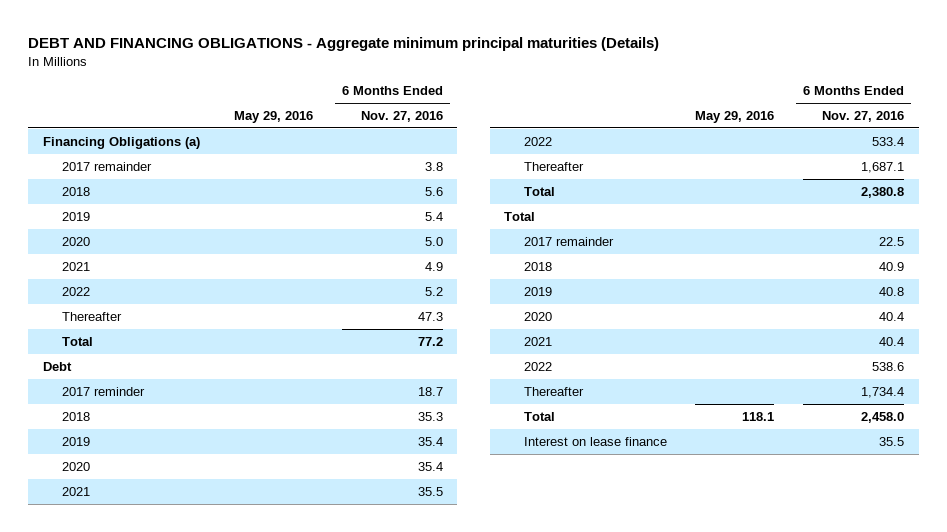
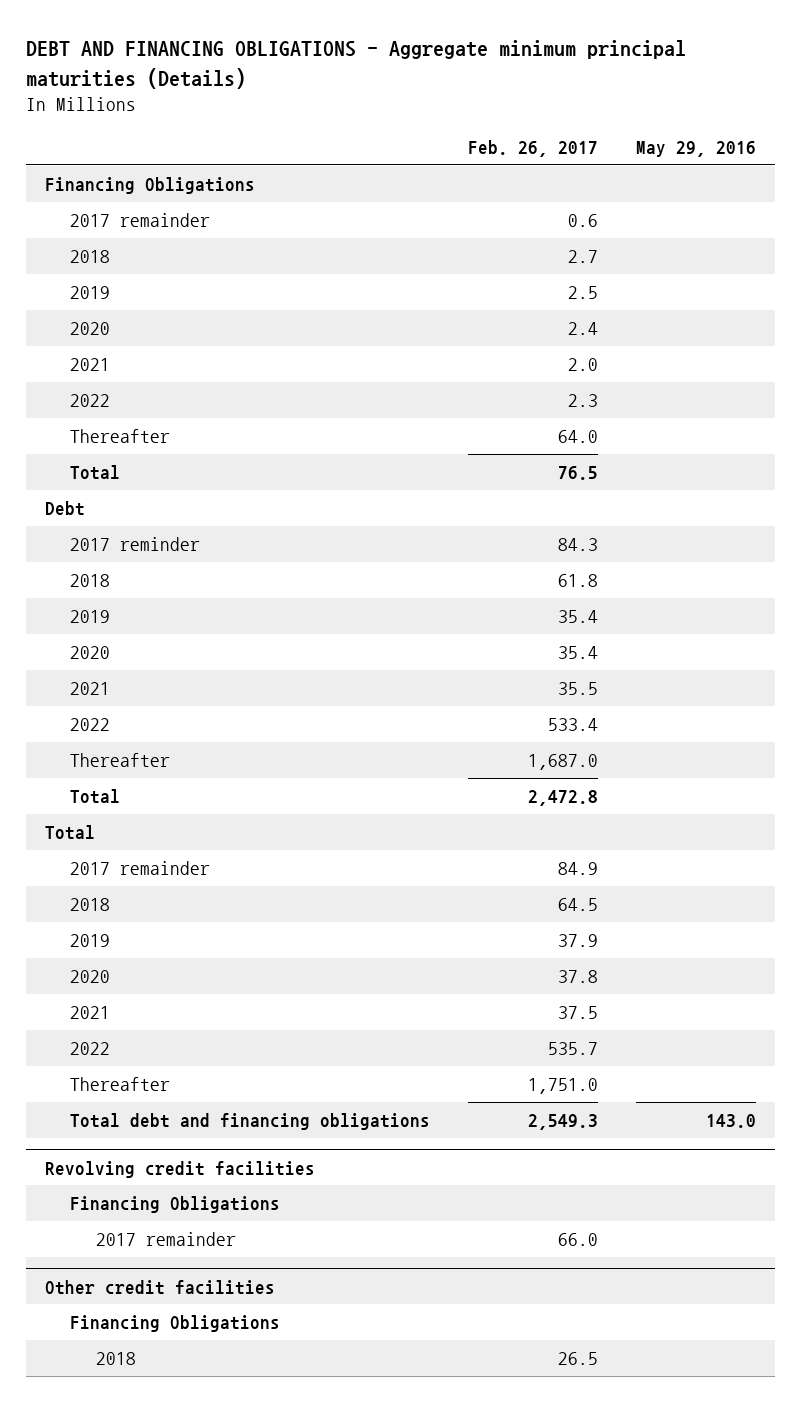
- | May 29, 2016 | 6 Months Ended Nov. 27, 2016
+ | Feb. 26, 2017 | May 29, 2016
- Financing Obligations (a)
+ Financing Obligations
- Total | 118.1 | 2,458.0
- Interest on lease finance | | 35.5
+ Total debt and financing obligations | 2,549.3 | 143.0
+ Revolving credit facilities
+ Financing Obligations
+ 2017 remainder | 66.0 |
+ Other credit facilities
+ Financing Obligations
+ 2018 | 26.5 |

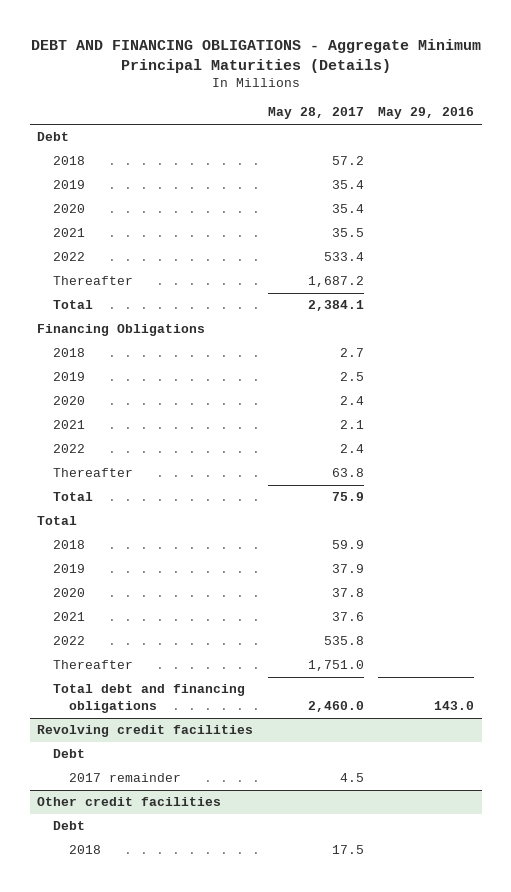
- DEBT AND FINANCING OBLIGATIONS - Aggregate minimum principal maturities (Details)
+ DEBT AND FINANCING OBLIGATIONS - Aggregate Minimum Principal Maturities (Details)
- | Feb. 26, 2017 | May 29, 2016
+ | May 28, 2017 | May 29, 2016
- 2017 remainder | 0.6 |
moved up: Debt
- 2017 reminder | 84.3 |
moved down: Financing Obligations
- 2017 remainder | 84.9 |
@ Revolving credit facilities
- Financing Obligations
+ Debt
@ Other credit facilities
- Financing Obligations
+ Debt

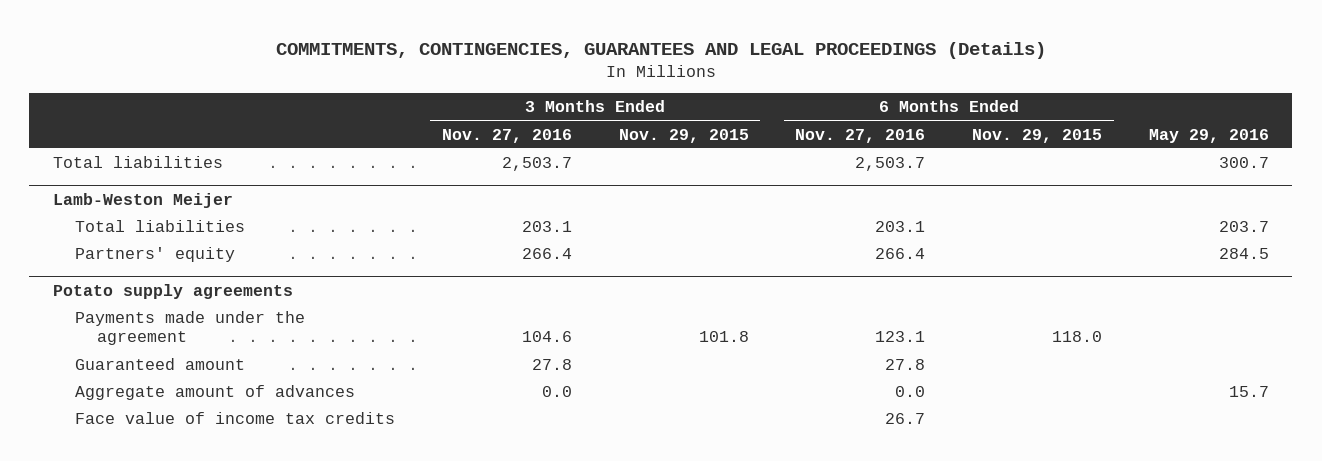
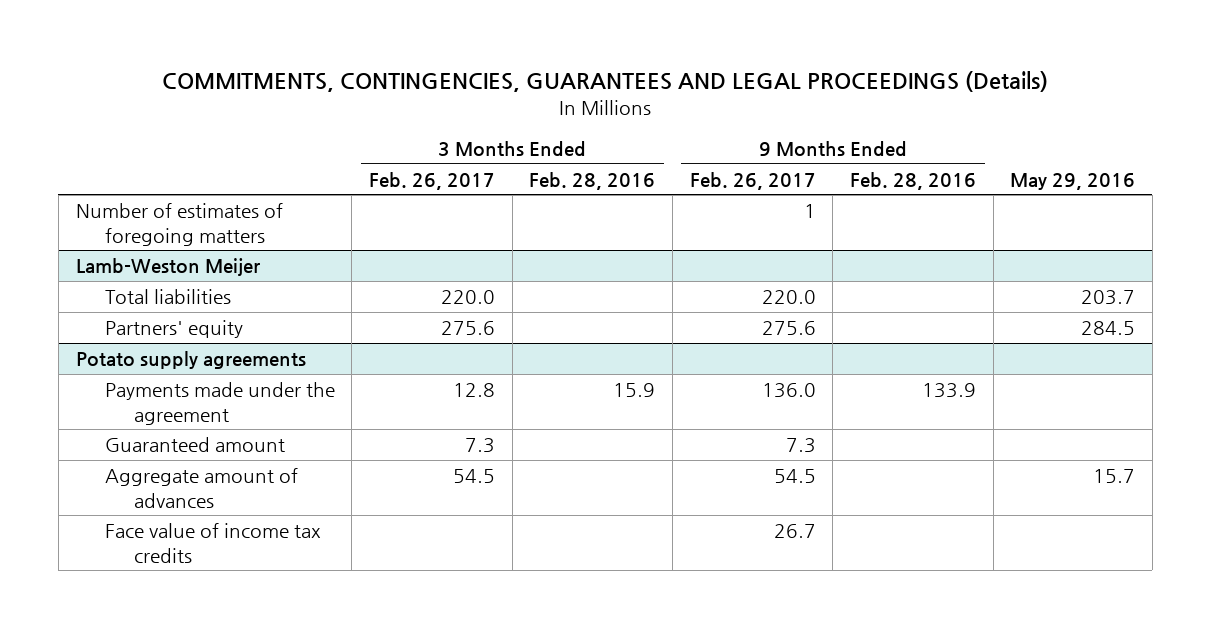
- | 3 Months Ended Nov. 27, 2016 | 3 Months Ended Nov. 29, 2015 | 6 Months Ended Nov. 27, 2016 | 6 Months Ended Nov. 29, 2015 | May 29, 2016
+ | 3 Months Ended Feb. 26, 2017 | 3 Months Ended Feb. 28, 2016 | 9 Months Ended Feb. 26, 2017 | 9 Months Ended Feb. 28, 2016 | May 29, 2016
- Total liabilities | 2,503.7 | | 2,503.7 | | 300.7
+ Number of estimates of foregoing matters | | | 1 | |

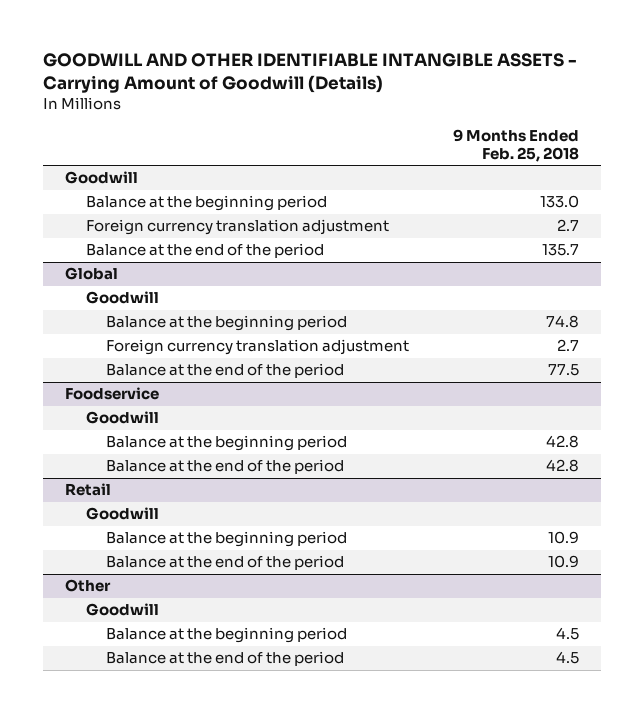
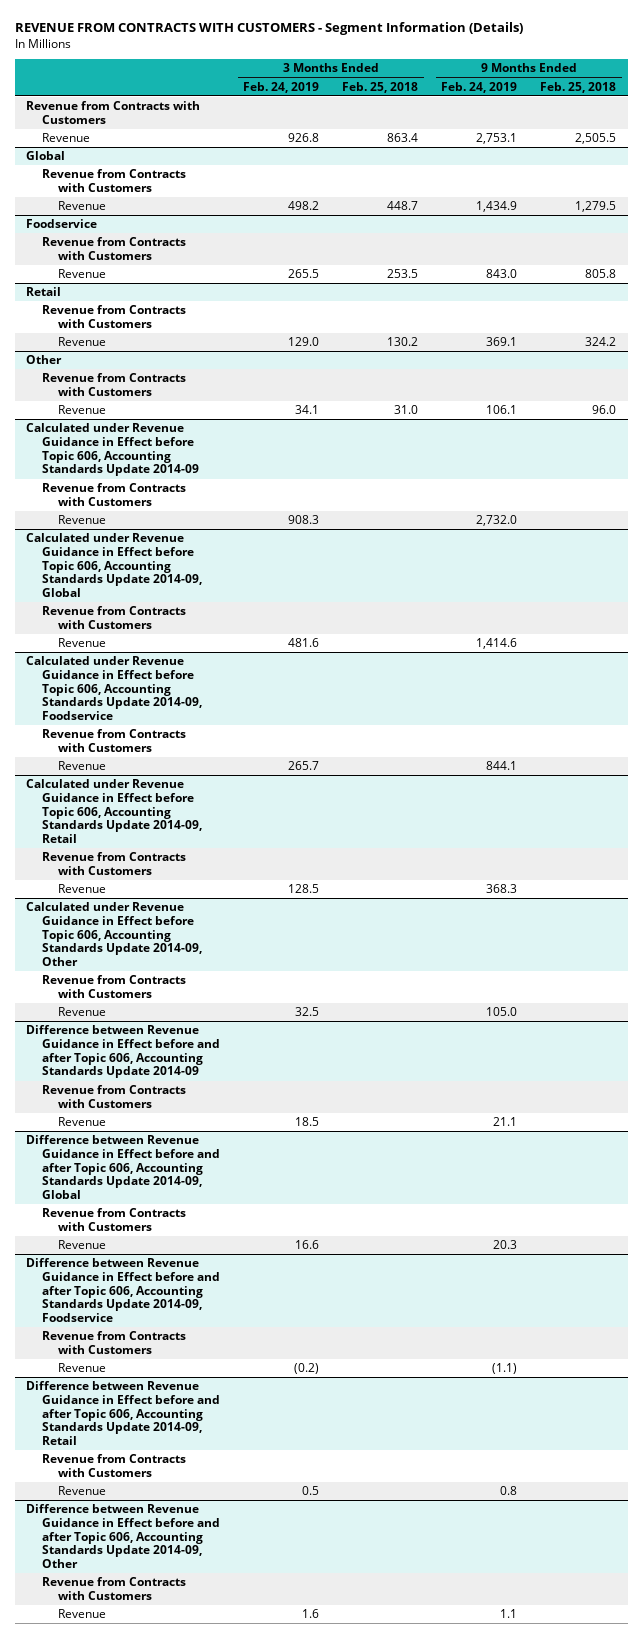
- GOODWILL AND OTHER IDENTIFIABLE INTANGIBLE ASSETS - Carrying Amount of Goodwill (Details)
+ REVENUE FROM CONTRACTS WITH CUSTOMERS - Segment Information (Details)
- | 9 Months Ended Feb. 25, 2018
+ | 3 Months Ended Feb. 24, 2019 | 3 Months Ended Feb. 25, 2018 | 9 Months Ended Feb. 24, 2019 | 9 Months Ended Feb. 25, 2018
- Goodwill
- Balance at the beginning period | 133.0
- Foreign currency translation adjustment | 2.7
- Balance at the end of the period | 135.7
+ Revenue from Contracts with Customers
+ Revenue | 926.8 | 863.4 | 2,753.1 | 2,505.5
@ Global
- Goodwill
- Balance at the beginning period | 74.8
- Foreign currency translation adjustment | 2.7
- Balance at the end of the period | 77.5
+ Revenue from Contracts with Customers
+ Revenue | 498.2 | 448.7 | 1,434.9 | 1,279.5
@ Foodservice
- Goodwill
- Balance at the beginning period | 42.8
- Balance at the end of the period | 42.8
+ Revenue from Contracts with Customers
+ Revenue | 265.5 | 253.5 | 843.0 | 805.8
@ Retail
- Goodwill
- Balance at the beginning period | 10.9
- Balance at the end of the period | 10.9
+ Revenue from Contracts with Customers
+ Revenue | 129.0 | 130.2 | 369.1 | 324.2
@ Other
- Goodwill
- Balance at the beginning period | 4.5
- Balance at the end of the period | 4.5
+ Revenue from Contracts with Customers
+ Revenue | 34.1 | 31.0 | 106.1 | 96.0
+ Calculated under Revenue Guidance in Effect before Topic 606, Accounting Standards Update 2014-09
+ Revenue from Contracts with Customers
+ Revenue | 908.3 | | 2,732.0 |
+ Calculated under Revenue Guidance in Effect before Topic 606, Accounting Standards Update 2014-09, Global
+ Revenue from Contracts with Customers
+ Revenue | 481.6 | | 1,414.6 |
+ Calculated under Revenue Guidance in Effect before Topic 606, Accounting Standards Update 2014-09, Foodservice
+ Revenue from Contracts with Customers
+ Revenue | 265.7 | | 844.1 |
+ Calculated under Revenue Guidance in Effect before Topic 606, Accounting Standards Update 2014-09, Retail
+ Revenue from Contracts with Customers
+ Revenue | 128.5 | | 368.3 |
+ Calculated under Revenue Guidance in Effect before Topic 606, Accounting Standards Update 2014-09, Other
+ Revenue from Contracts with Customers
+ Revenue | 32.5 | | 105.0 |
+ Difference between Revenue Guidance in Effect before and after Topic 606, Accounting Standards Update 2014-09
+ Revenue from Contracts with Customers
+ Revenue | 18.5 | | 21.1 |
+ Difference between Revenue Guidance in Effect before and after Topic 606, Accounting Standards Update 2014-09, Global
+ Revenue from Contracts with Customers
+ Revenue | 16.6 | | 20.3 |
+ Difference between Revenue Guidance in Effect before and after Topic 606, Accounting Standards Update 2014-09, Foodservice
+ Revenue from Contracts with Customers
+ Revenue | (0.2) | | (1.1) |
+ Difference between Revenue Guidance in Effect before and after Topic 606, Accounting Standards Update 2014-09, Retail
+ Revenue from Contracts with Customers
+ Revenue | 0.5 | | 0.8 |
+ Difference between Revenue Guidance in Effect before and after Topic 606, Accounting Standards Update 2014-09, Other
+ Revenue from Contracts with Customers
+ Revenue | 1.6 | | 1.1 |

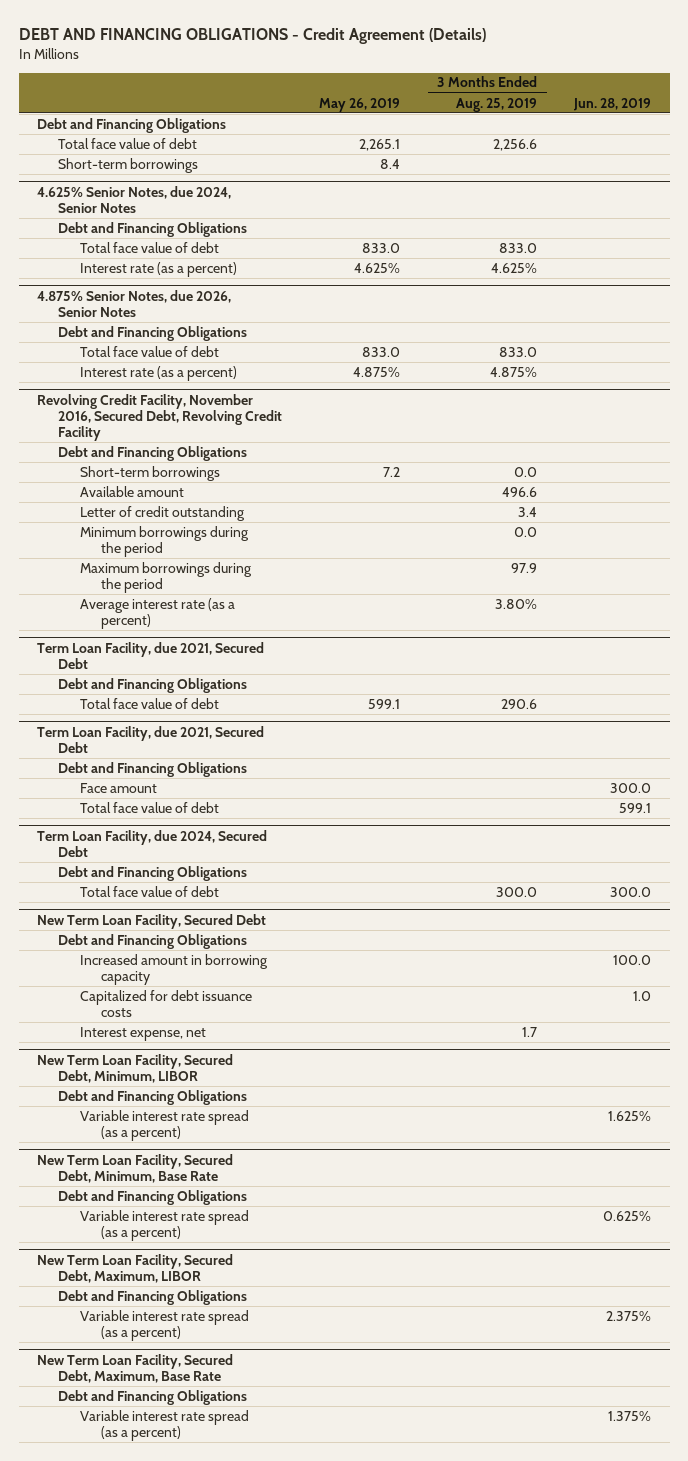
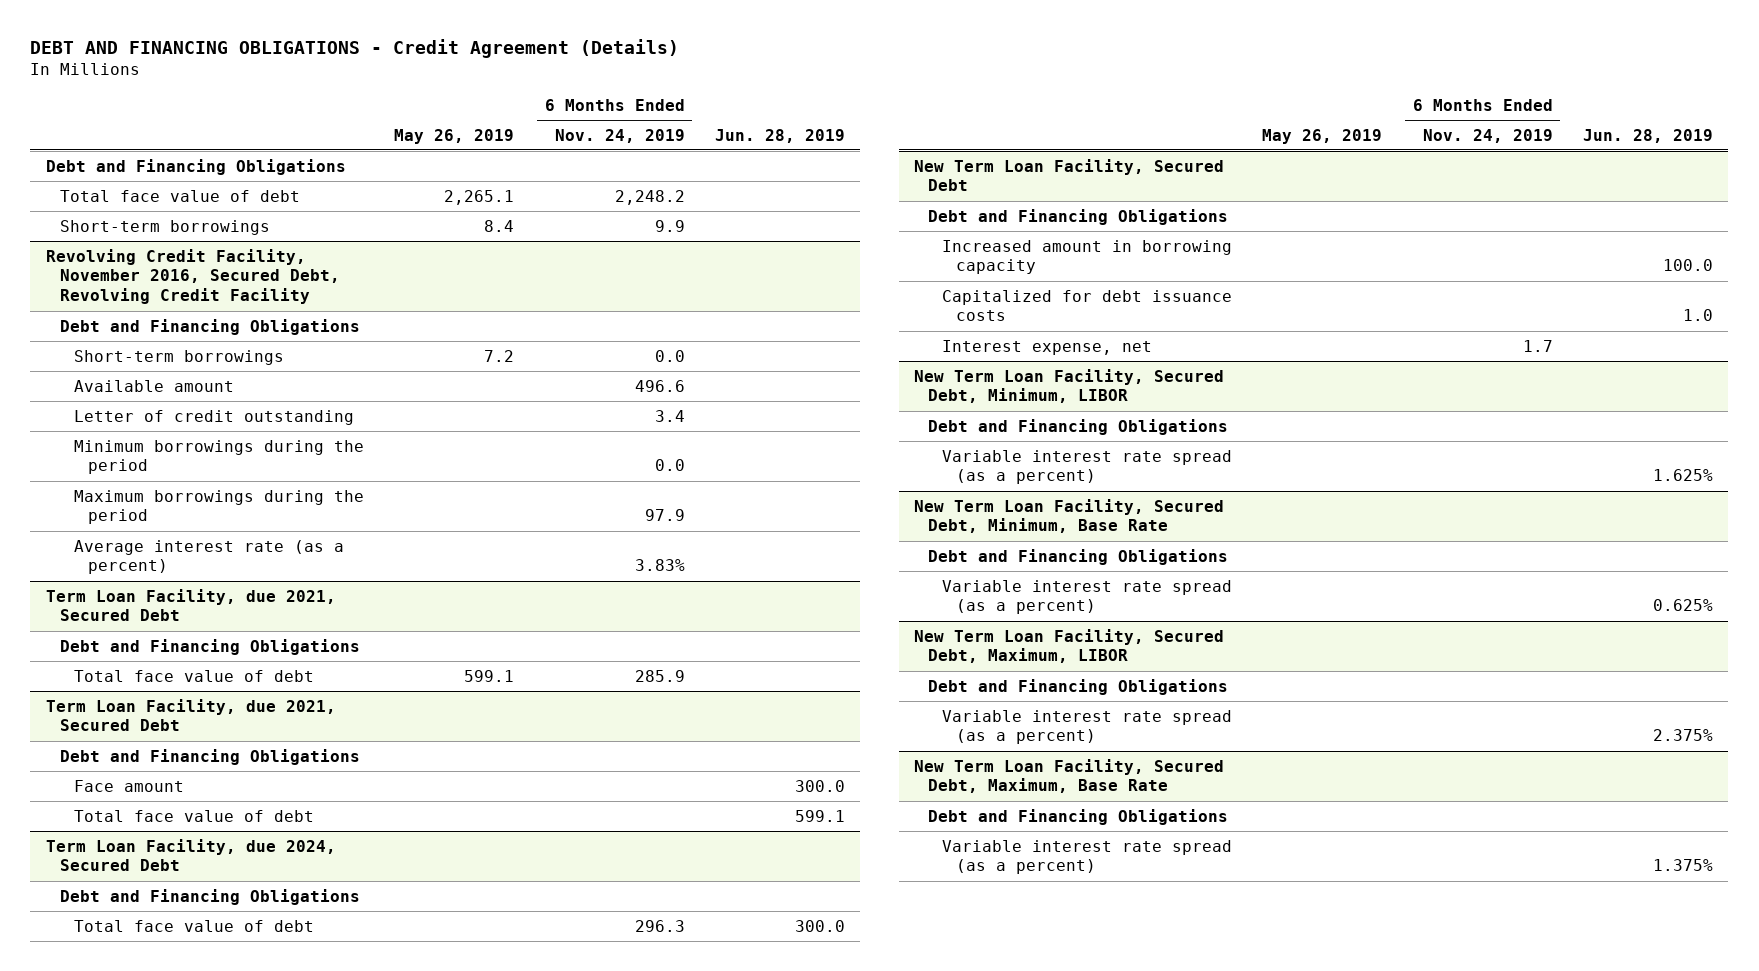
- | May 26, 2019 | 3 Months Ended Aug. 25, 2019 | Jun. 28, 2019
+ | May 26, 2019 | 6 Months Ended Nov. 24, 2019 | Jun. 28, 2019
- 4.625% Senior Notes, due 2024, Senior Notes
- Debt and Financing Obligations
- Total face value of debt | 833.0 | 833.0 |
- Interest rate (as a percent) | 4.625% | 4.625% |
- 4.875% Senior Notes, due 2026, Senior Notes
- Debt and Financing Obligations
- Total face value of debt | 833.0 | 833.0 |
- Interest rate (as a percent) | 4.875% | 4.875% |

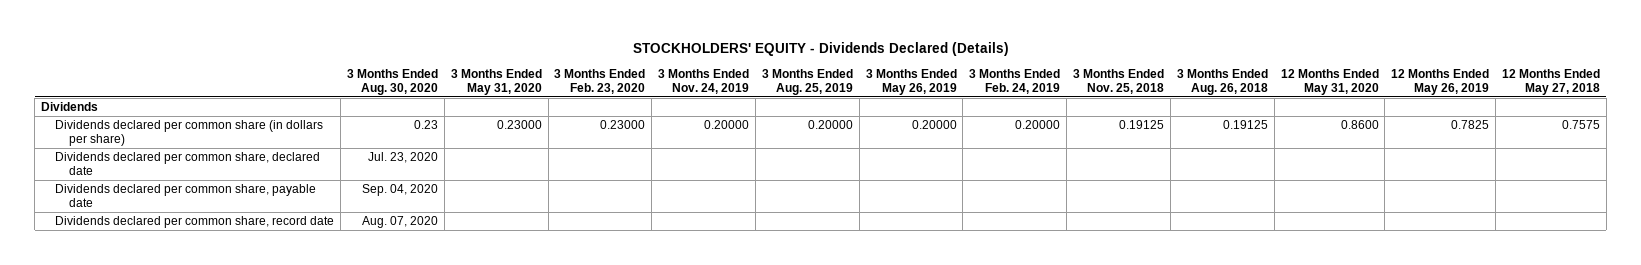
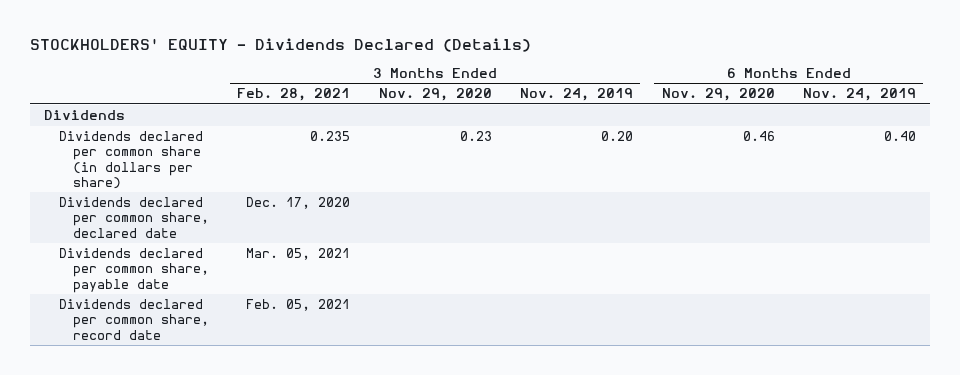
- | 3 Months Ended Aug. 30, 2020 | 3 Months Ended May 31, 2020 | 3 Months Ended Feb. 23, 2020 | 3 Months Ended Nov. 24, 2019 | 3 Months Ended Aug. 25, 2019 | 3 Months Ended May 26, 2019 | 3 Months Ended Feb. 24, 2019 | 3 Months Ended Nov. 25, 2018 | 3 Months Ended Aug. 26, 2018 | 12 Months Ended May 31, 2020 | 12 Months Ended May 26, 2019 | 12 Months Ended May 27, 2018
+ | 3 Months Ended Feb. 28, 2021 | 3 Months Ended Nov. 29, 2020 | 3 Months Ended Nov. 24, 2019 | 6 Months Ended Nov. 29, 2020 | 6 Months Ended Nov. 24, 2019
- Dividends declared per common share (in dollars per share) | 0.23 | 0.23000 | 0.23000 | 0.20000 | 0.20000 | 0.20000 | 0.20000 | 0.19125 | 0.19125 | 0.8600 | 0.7825 | 0.7575
+ Dividends declared per common share (in dollars per share) | 0.235 | 0.23 | 0.20 | 0.46 | 0.40

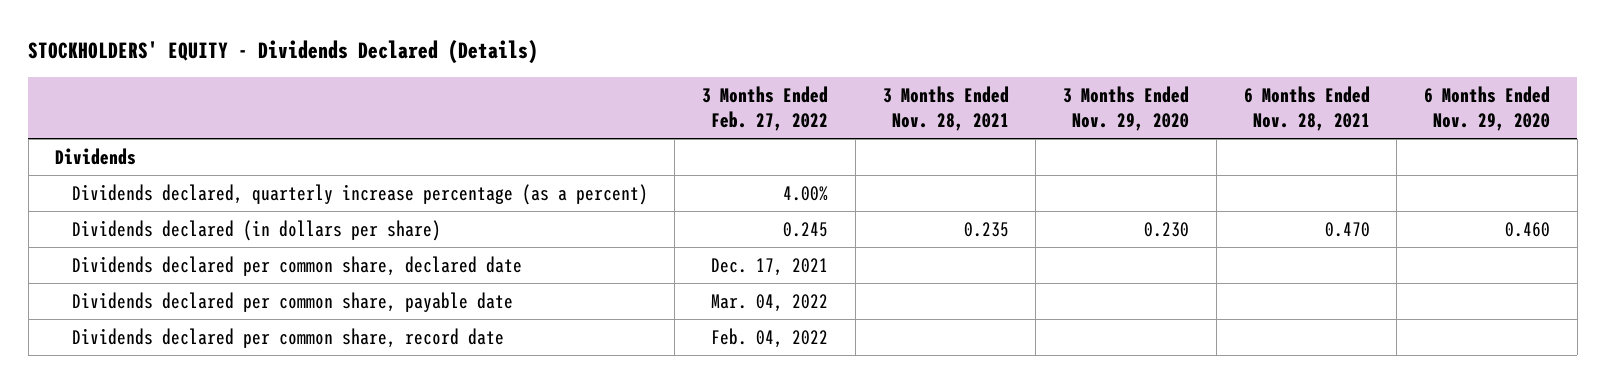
- | 3 Months Ended Feb. 28, 2021 | 3 Months Ended Nov. 29, 2020 | 3 Months Ended Nov. 24, 2019 | 6 Months Ended Nov. 29, 2020 | 6 Months Ended Nov. 24, 2019
+ | 3 Months Ended Feb. 27, 2022 | 3 Months Ended Nov. 28, 2021 | 3 Months Ended Nov. 29, 2020 | 6 Months Ended Nov. 28, 2021 | 6 Months Ended Nov. 29, 2020
- Dividends declared per common share (in dollars per share) | 0.235 | 0.23 | 0.20 | 0.46 | 0.40
+ Dividends declared, quarterly increase percentage (as a percent) | 4.00% | | | |
+ Dividends declared (in dollars per share) | 0.245 | 0.235 | 0.230 | 0.470 | 0.460

